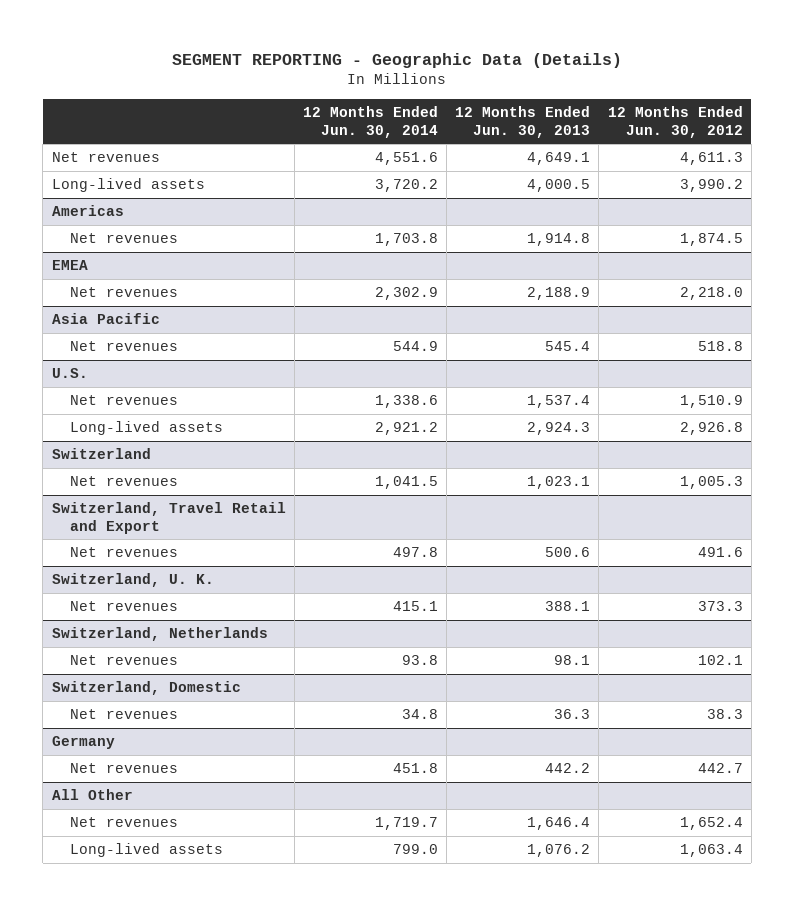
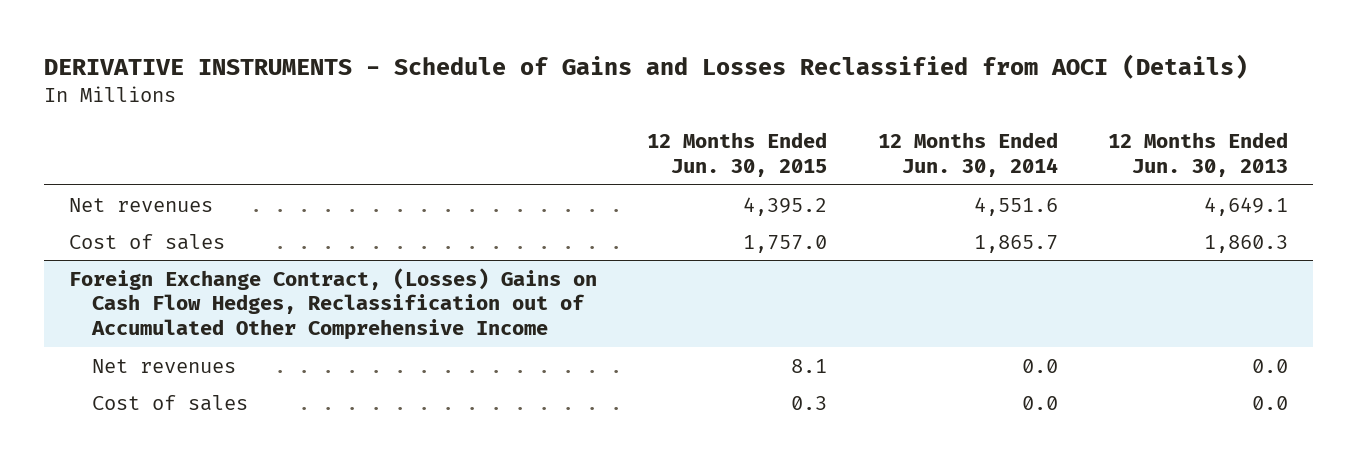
- SEGMENT REPORTING - Geographic Data (Details)
+ DERIVATIVE INSTRUMENTS - Schedule of Gains and Losses Reclassified from AOCI (Details)
- | 12 Months Ended Jun. 30, 2014 | 12 Months Ended Jun. 30, 2013 | 12 Months Ended Jun. 30, 2012
+ | 12 Months Ended Jun. 30, 2015 | 12 Months Ended Jun. 30, 2014 | 12 Months Ended Jun. 30, 2013
- Long-lived assets | 3,720.2 | 4,000.5 | 3,990.2
- Americas
- Net revenues | 1,703.8 | 1,914.8 | 1,874.5
- EMEA
- Net revenues | 2,302.9 | 2,188.9 | 2,218.0
- Asia Pacific
- Net revenues | 544.9 | 545.4 | 518.8
- U.S.
- Net revenues | 1,338.6 | 1,537.4 | 1,510.9
- Long-lived assets | 2,921.2 | 2,924.3 | 2,926.8
- Switzerland
- Net revenues | 1,041.5 | 1,023.1 | 1,005.3
- Switzerland, Travel Retail and Export
- Net revenues | 497.8 | 500.6 | 491.6
- Switzerland, U. K.
- Net revenues | 415.1 | 388.1 | 373.3
- Switzerland, Netherlands
- Net revenues | 93.8 | 98.1 | 102.1
- Switzerland, Domestic
- Net revenues | 34.8 | 36.3 | 38.3
- Germany
- Net revenues | 451.8 | 442.2 | 442.7
- All Other
- Net revenues | 1,719.7 | 1,646.4 | 1,652.4
- Long-lived assets | 799.0 | 1,076.2 | 1,063.4
+ Cost of sales | 1,757.0 | 1,865.7 | 1,860.3
+ Foreign Exchange Contract, (Losses) Gains on Cash Flow Hedges, Reclassification out of Accumulated Other Comprehensive Income
+ Net revenues | 8.1 | 0.0 | 0.0
+ Cost of sales | 0.3 | 0.0 | 0.0

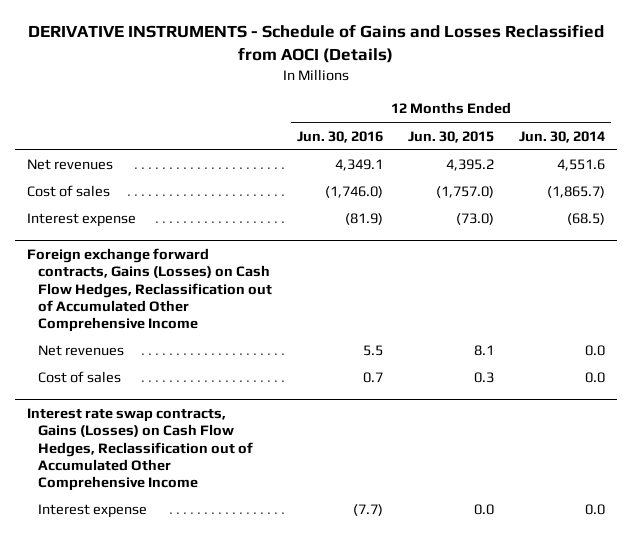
- | 12 Months Ended Jun. 30, 2015 | 12 Months Ended Jun. 30, 2014 | 12 Months Ended Jun. 30, 2013
+ | 12 Months Ended Jun. 30, 2016 | 12 Months Ended Jun. 30, 2015 | 12 Months Ended Jun. 30, 2014
- Cost of sales | 1,757.0 | 1,865.7 | 1,860.3
- Foreign Exchange Contract, (Losses) Gains on Cash Flow Hedges, Reclassification out of Accumulated Other Comprehensive Income
+ Cost of sales | (1,746.0) | (1,757.0) | (1,865.7)
+ Interest expense | (81.9) | (73.0) | (68.5)
+ Foreign exchange forward contracts, Gains (Losses) on Cash Flow Hedges, Reclassification out of Accumulated Other Comprehensive Income
+ Interest rate swap contracts, Gains (Losses) on Cash Flow Hedges, Reclassification out of Accumulated Other Comprehensive Income
+ Interest expense | (7.7) | 0.0 | 0.0

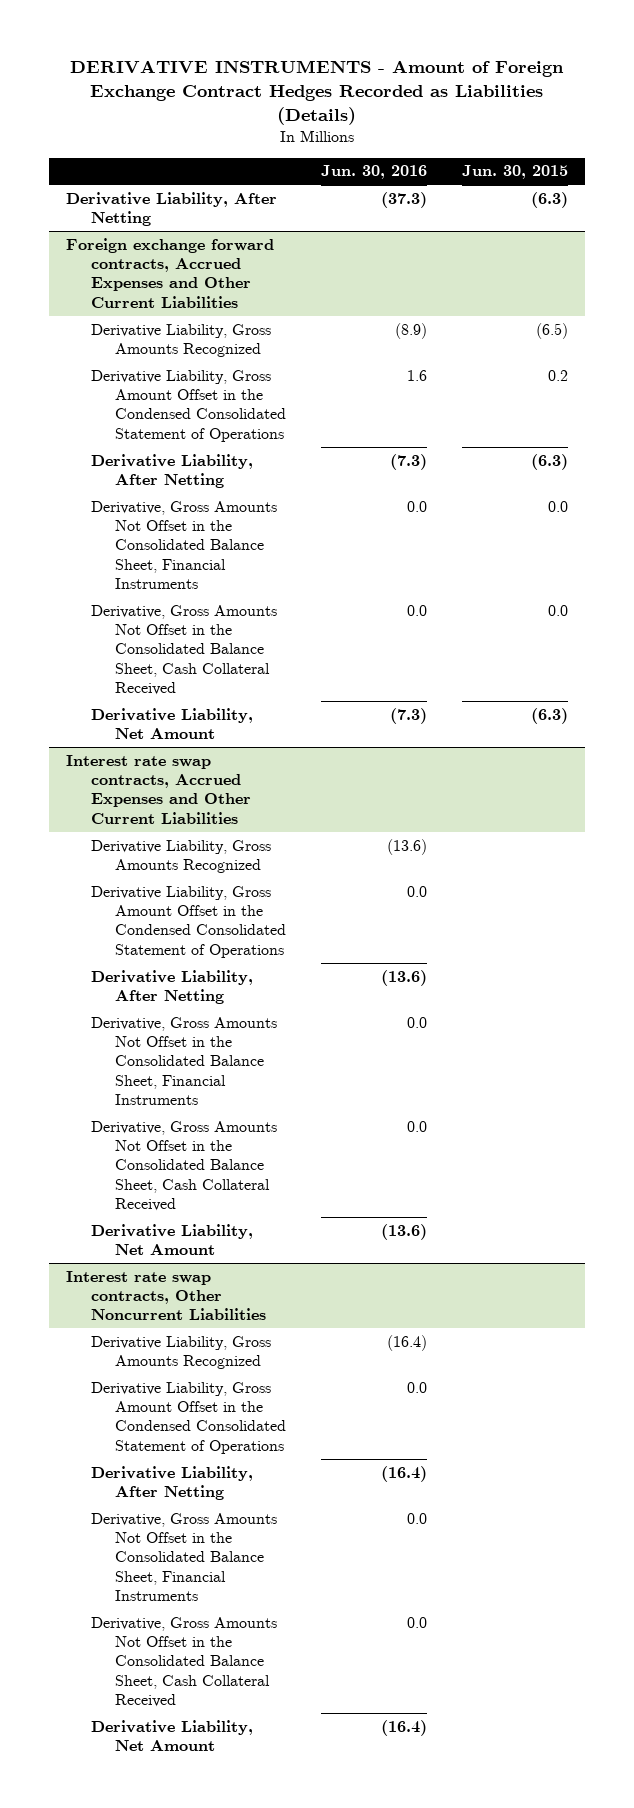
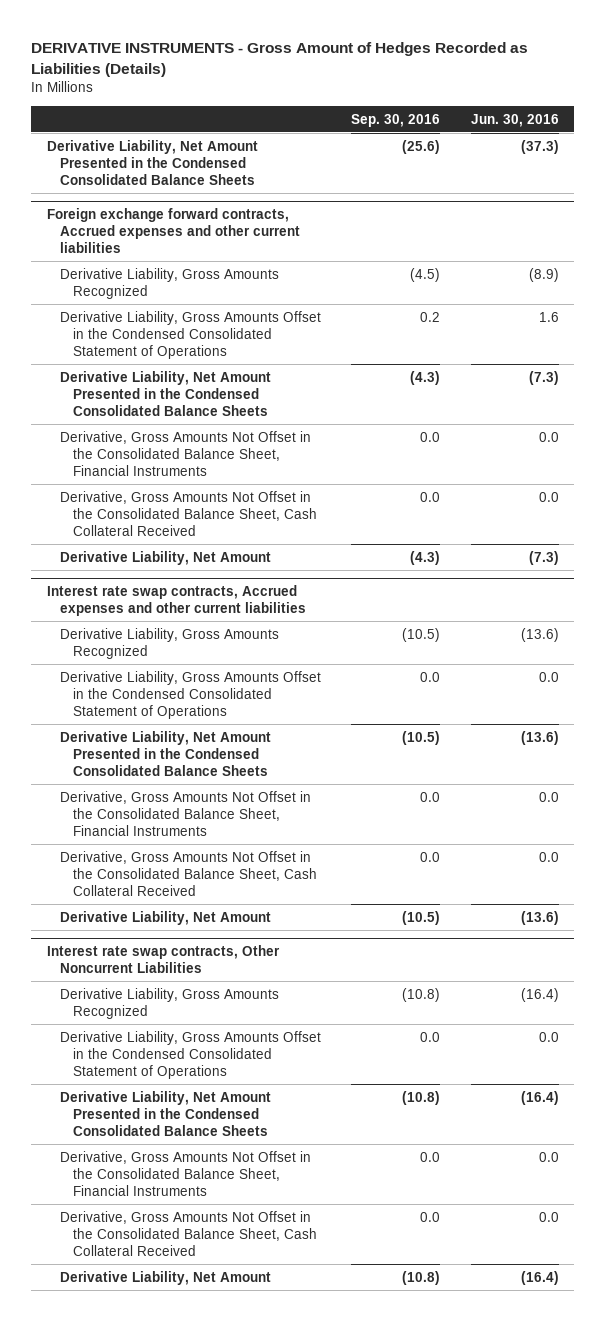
- DERIVATIVE INSTRUMENTS - Amount of Foreign Exchange Contract Hedges Recorded as Liabilities (Details)
+ DERIVATIVE INSTRUMENTS - Gross Amount of Hedges Recorded as Liabilities (Details)
- | Jun. 30, 2016 | Jun. 30, 2015
+ | Sep. 30, 2016 | Jun. 30, 2016
- Derivative Liability, After Netting | (37.3) | (6.3)
- Foreign exchange forward contracts, Accrued Expenses and Other Current Liabilities
+ Derivative Liability, Net Amount Presented in the Condensed Consolidated Balance Sheets | (25.6) | (37.3)
+ Foreign exchange forward contracts, Accrued expenses and other current liabilities
- Derivative Liability, Gross Amount Offset in the Condensed Consolidated Statement of Operations | 1.6 | 0.2
- Derivative Liability, After Netting | (7.3) | (6.3)
+ Derivative Liability, Gross Amounts Offset in the Condensed Consolidated Statement of Operations | 0.2 | 1.6
+ Derivative Liability, Net Amount Presented in the Condensed Consolidated Balance Sheets | (4.3) | (7.3)
- Interest rate swap contracts, Accrued Expenses and Other Current Liabilities
+ Interest rate swap contracts, Accrued expenses and other current liabilities
- Derivative Liability, Gross Amount Offset in the Condensed Consolidated Statement of Operations | 0.0 |
- Derivative Liability, After Netting | (13.6) |
+ Derivative Liability, Gross Amounts Offset in the Condensed Consolidated Statement of Operations | 0.0 | 0.0
+ Derivative Liability, Net Amount Presented in the Condensed Consolidated Balance Sheets | (10.5) | (13.6)
@ Interest rate swap contracts, Other Noncurrent Liabilities
- Derivative Liability, Gross Amount Offset in the Condensed Consolidated Statement of Operations | 0.0 |
- Derivative Liability, After Netting | (16.4) |
+ Derivative Liability, Gross Amounts Offset in the Condensed Consolidated Statement of Operations | 0.0 | 0.0
+ Derivative Liability, Net Amount Presented in the Condensed Consolidated Balance Sheets | (10.8) | (16.4)

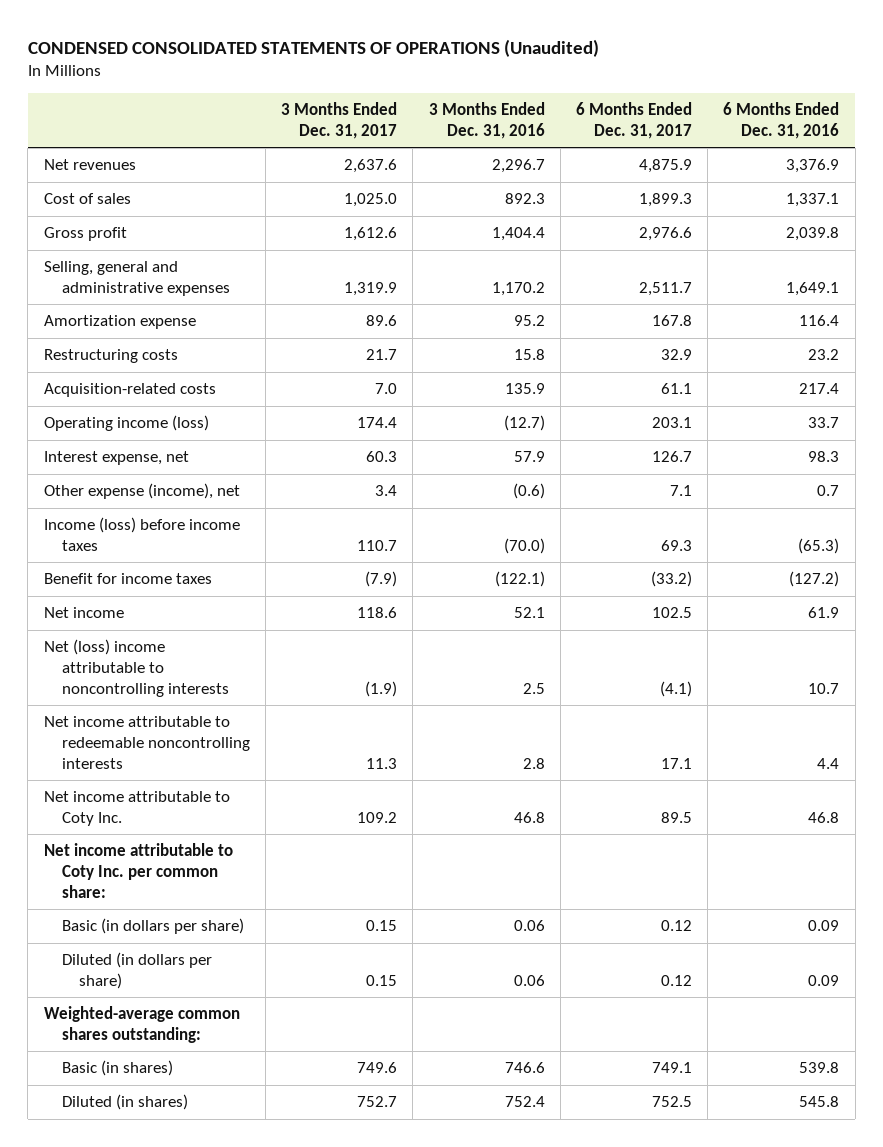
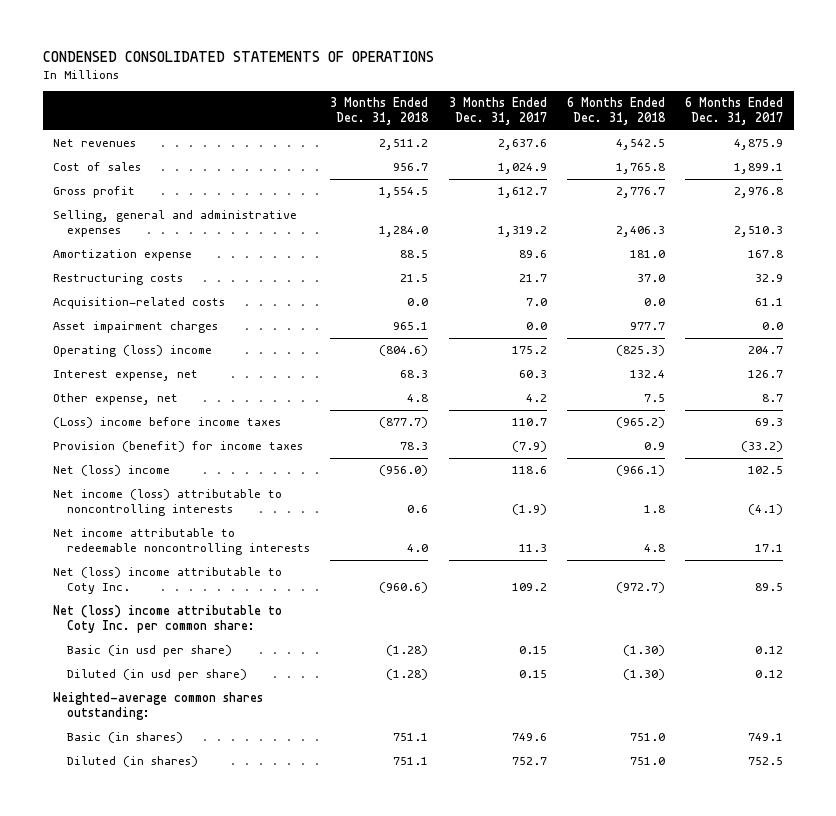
- CONDENSED CONSOLIDATED STATEMENTS OF OPERATIONS (Unaudited)
+ CONDENSED CONSOLIDATED STATEMENTS OF OPERATIONS
- | 3 Months Ended Dec. 31, 2017 | 3 Months Ended Dec. 31, 2016 | 6 Months Ended Dec. 31, 2017 | 6 Months Ended Dec. 31, 2016
+ | 3 Months Ended Dec. 31, 2018 | 3 Months Ended Dec. 31, 2017 | 6 Months Ended Dec. 31, 2018 | 6 Months Ended Dec. 31, 2017
- Cost of sales | 1,025.0 | 892.3 | 1,899.3 | 1,337.1
- Gross profit | 1,612.6 | 1,404.4 | 2,976.6 | 2,039.8
- Selling, general and administrative expenses | 1,319.9 | 1,170.2 | 2,511.7 | 1,649.1
+ Cost of sales | 956.7 | 1,024.9 | 1,765.8 | 1,899.1
+ Gross profit | 1,554.5 | 1,612.7 | 2,776.7 | 2,976.8
+ Selling, general and administrative expenses | 1,284.0 | 1,319.2 | 2,406.3 | 2,510.3
- Operating income (loss) | 174.4 | (12.7) | 203.1 | 33.7
+ Asset impairment charges | 965.1 | 0.0 | 977.7 | 0.0
+ Operating (loss) income | (804.6) | 175.2 | (825.3) | 204.7
- Other expense (income), net | 3.4 | (0.6) | 7.1 | 0.7
- Income (loss) before income taxes | 110.7 | (70.0) | 69.3 | (65.3)
- Benefit for income taxes | (7.9) | (122.1) | (33.2) | (127.2)
- Net income | 118.6 | 52.1 | 102.5 | 61.9
- Net (loss) income attributable to noncontrolling interests | (1.9) | 2.5 | (4.1) | 10.7
+ Other expense, net | 4.8 | 4.2 | 7.5 | 8.7
+ (Loss) income before income taxes | (877.7) | 110.7 | (965.2) | 69.3
+ Provision (benefit) for income taxes | 78.3 | (7.9) | 0.9 | (33.2)
+ Net (loss) income | (956.0) | 118.6 | (966.1) | 102.5
+ Net income (loss) attributable to noncontrolling interests | 0.6 | (1.9) | 1.8 | (4.1)
- Net income attributable to Coty Inc. | 109.2 | 46.8 | 89.5 | 46.8
- Net income attributable to Coty Inc. per common share:
- Basic (in dollars per share) | 0.15 | 0.06 | 0.12 | 0.09
- Diluted (in dollars per share) | 0.15 | 0.06 | 0.12 | 0.09
+ Net (loss) income attributable to Coty Inc. | (960.6) | 109.2 | (972.7) | 89.5
+ Net (loss) income attributable to Coty Inc. per common share:
+ Basic (in usd per share) | (1.28) | 0.15 | (1.30) | 0.12
+ Diluted (in usd per share) | (1.28) | 0.15 | (1.30) | 0.12

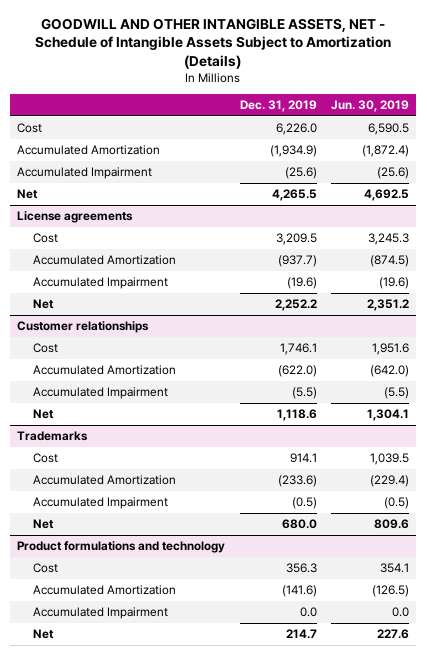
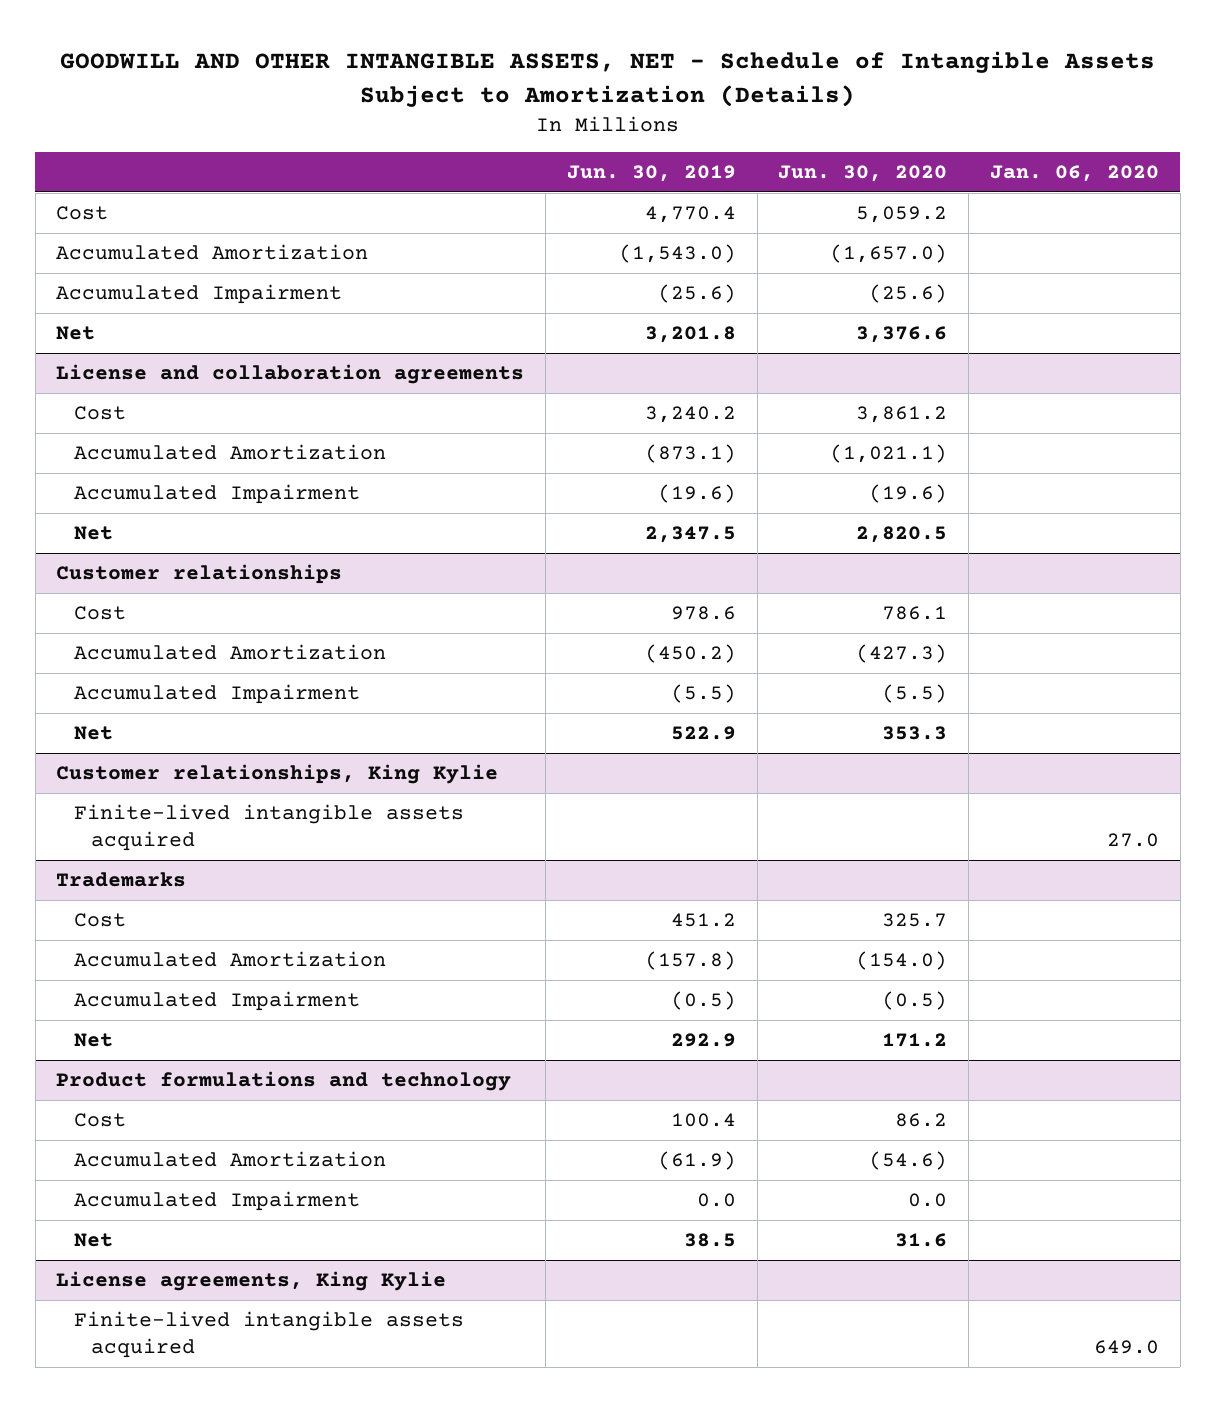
- | Dec. 31, 2019 | Jun. 30, 2019
+ | Jun. 30, 2019 | Jun. 30, 2020 | Jan. 06, 2020
- Cost | 6,226.0 | 6,590.5
- Accumulated Amortization | (1,934.9) | (1,872.4)
+ Cost | 4,770.4 | 5,059.2 |
+ Accumulated Amortization | (1,543.0) | (1,657.0) |
- Net | 4,265.5 | 4,692.5
- License agreements
- Cost | 3,209.5 | 3,245.3
- Accumulated Amortization | (937.7) | (874.5)
+ Net | 3,201.8 | 3,376.6 |
+ License and collaboration agreements
+ Cost | 3,240.2 | 3,861.2 |
+ Accumulated Amortization | (873.1) | (1,021.1) |
- Net | 2,252.2 | 2,351.2
+ Net | 2,347.5 | 2,820.5 |
@ Customer relationships
- Cost | 1,746.1 | 1,951.6
- Accumulated Amortization | (622.0) | (642.0)
+ Cost | 978.6 | 786.1 |
+ Accumulated Amortization | (450.2) | (427.3) |
- Net | 1,118.6 | 1,304.1
+ Net | 522.9 | 353.3 |
+ Customer relationships, King Kylie
+ Finite-lived intangible assets acquired | | | 27.0
@ Trademarks
- Cost | 914.1 | 1,039.5
- Accumulated Amortization | (233.6) | (229.4)
+ Cost | 451.2 | 325.7 |
+ Accumulated Amortization | (157.8) | (154.0) |
- Net | 680.0 | 809.6
+ Net | 292.9 | 171.2 |
@ Product formulations and technology
- Cost | 356.3 | 354.1
- Accumulated Amortization | (141.6) | (126.5)
+ Cost | 100.4 | 86.2 |
+ Accumulated Amortization | (61.9) | (54.6) |
- Net | 214.7 | 227.6
+ Net | 38.5 | 31.6 |
+ License agreements, King Kylie
+ Finite-lived intangible assets acquired | | | 649.0

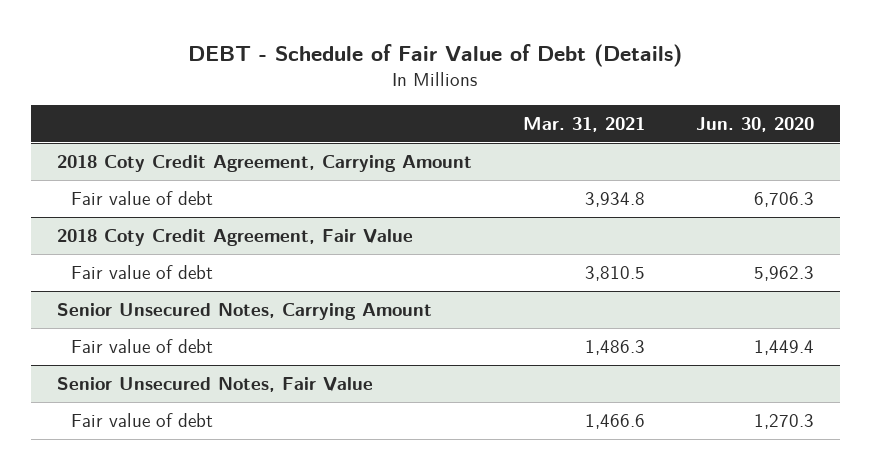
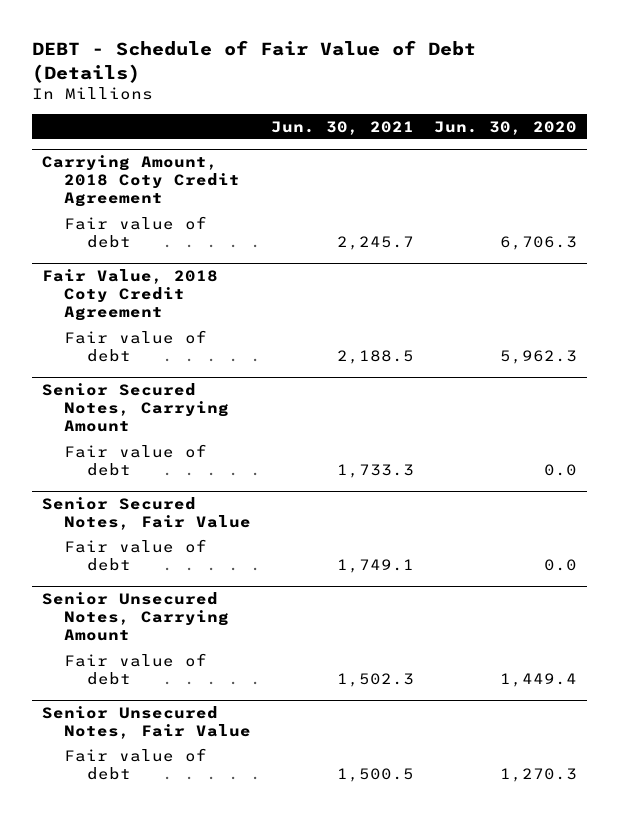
- | Mar. 31, 2021 | Jun. 30, 2020
+ | Jun. 30, 2021 | Jun. 30, 2020
- 2018 Coty Credit Agreement, Carrying Amount
+ Carrying Amount, 2018 Coty Credit Agreement
- 2018 Coty Credit Agreement, Fair Value
+ Fair Value, 2018 Coty Credit Agreement
+ Senior Secured Notes, Carrying Amount
+ Fair value of debt | 1,733.3 | 0.0
+ Senior Secured Notes, Fair Value
+ Fair value of debt | 1,749.1 | 0.0

